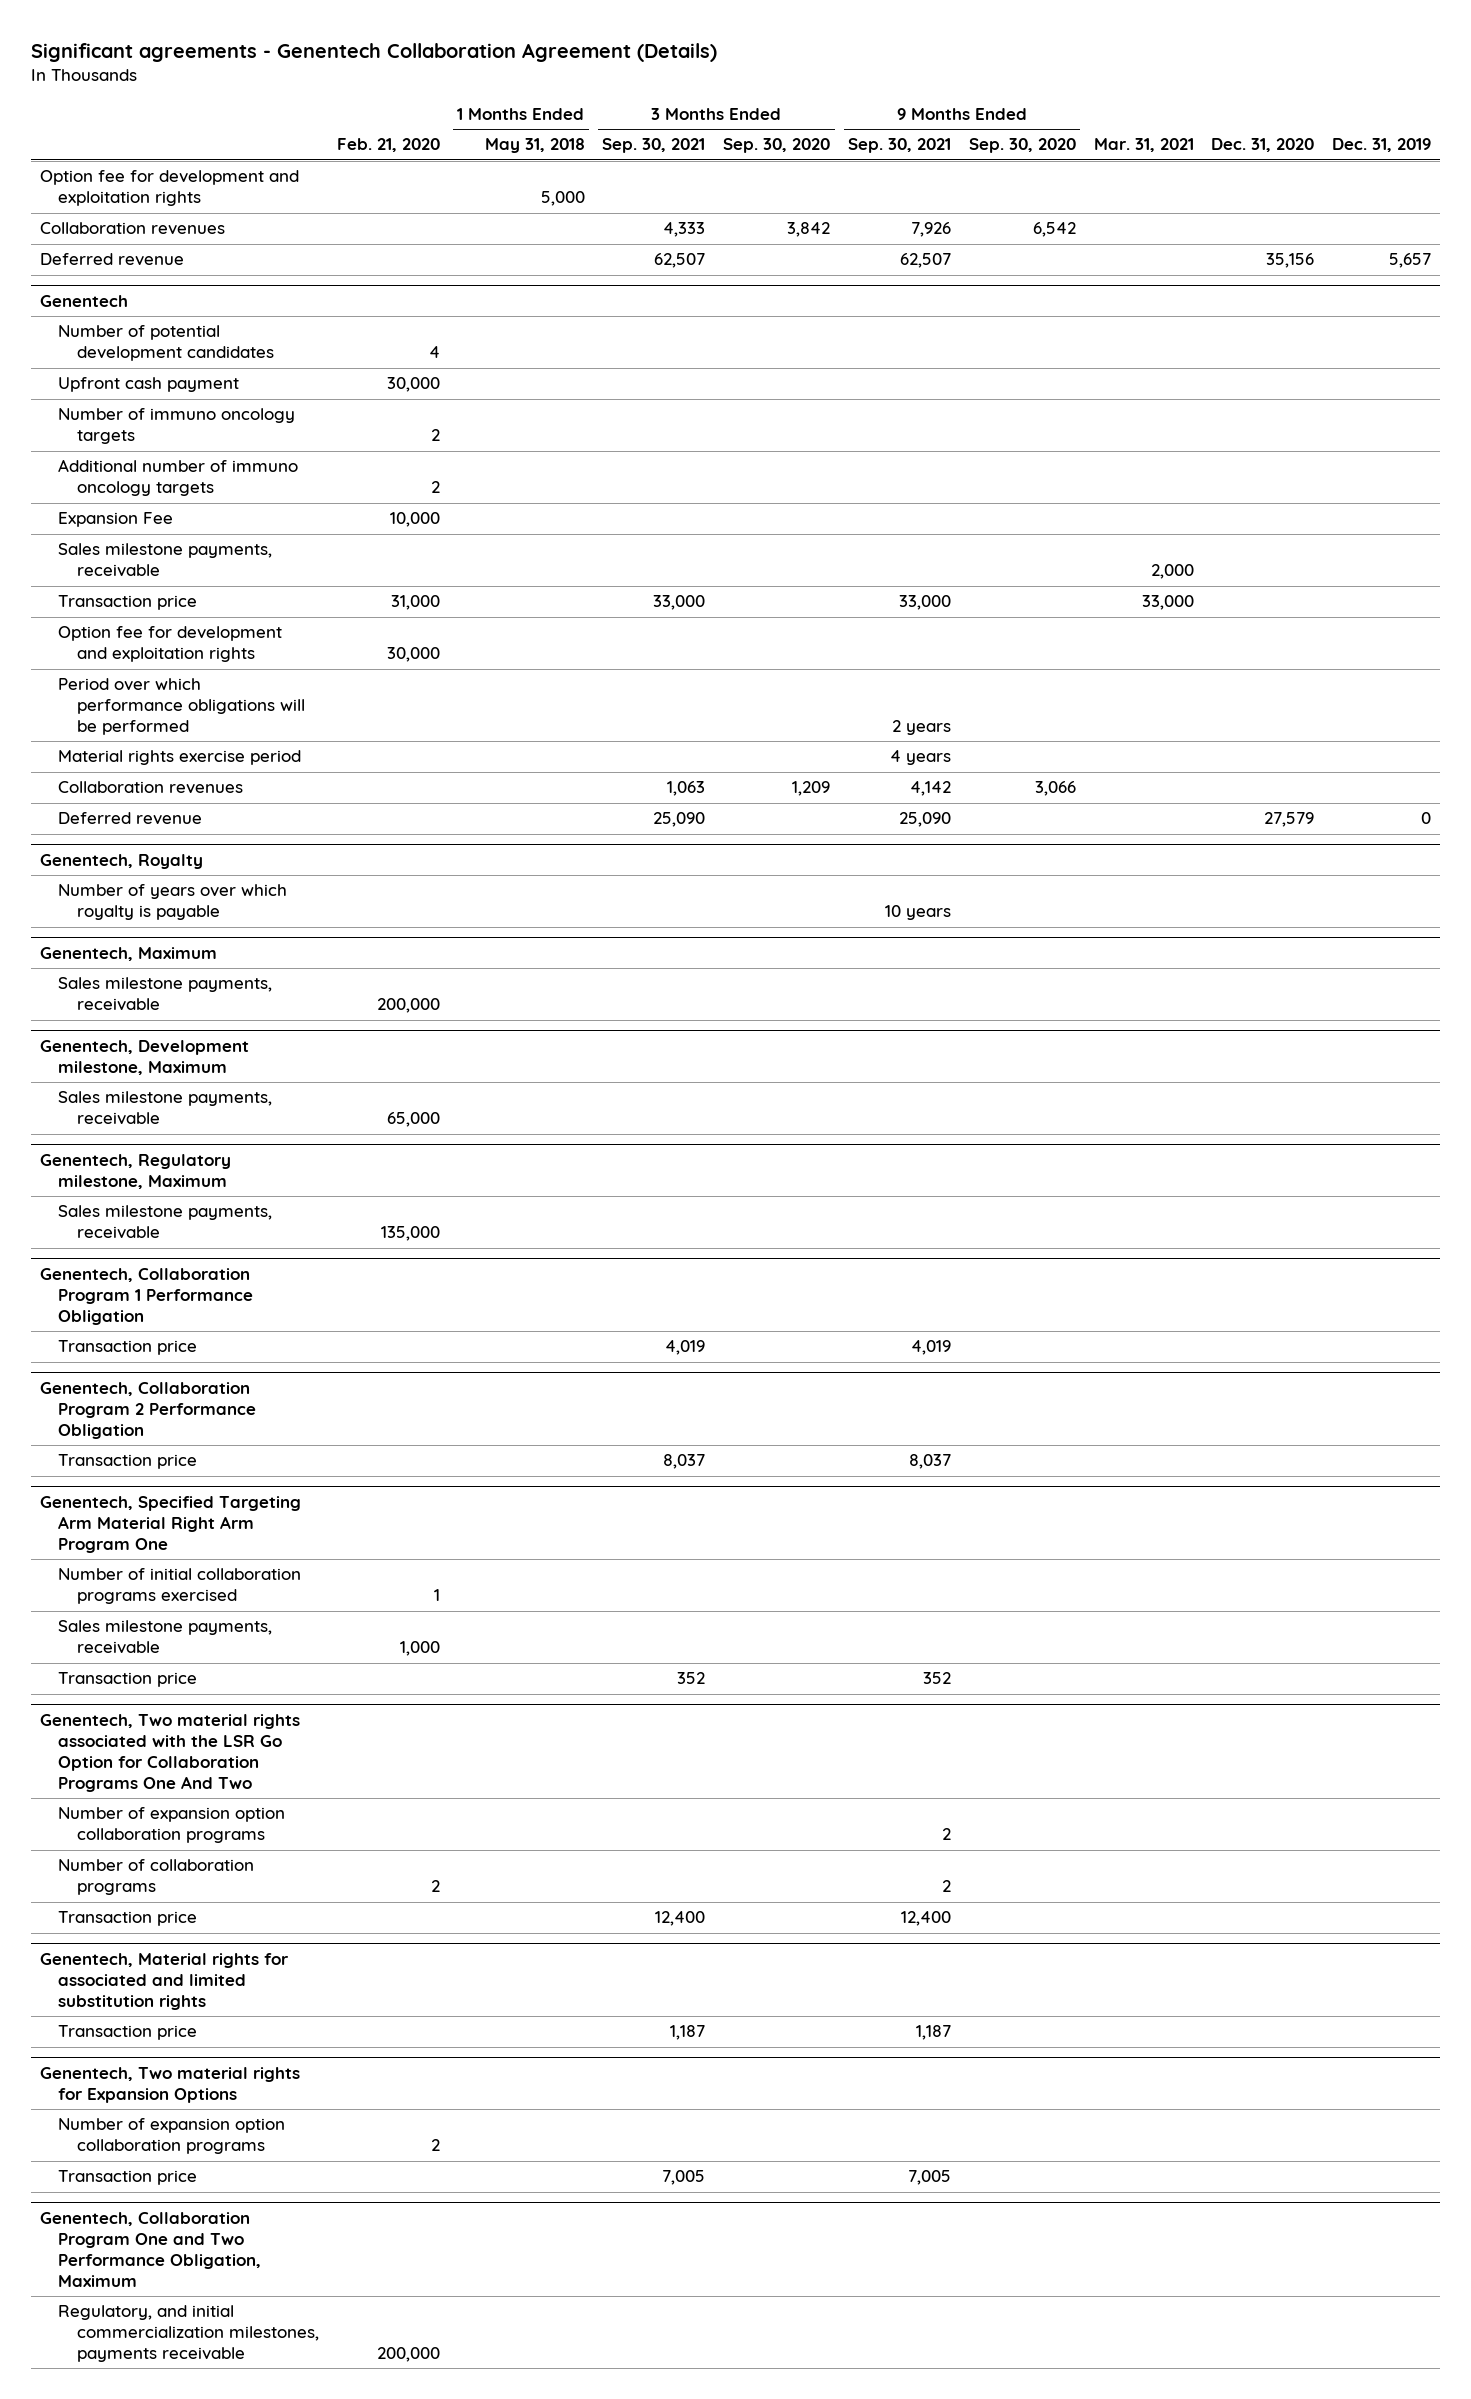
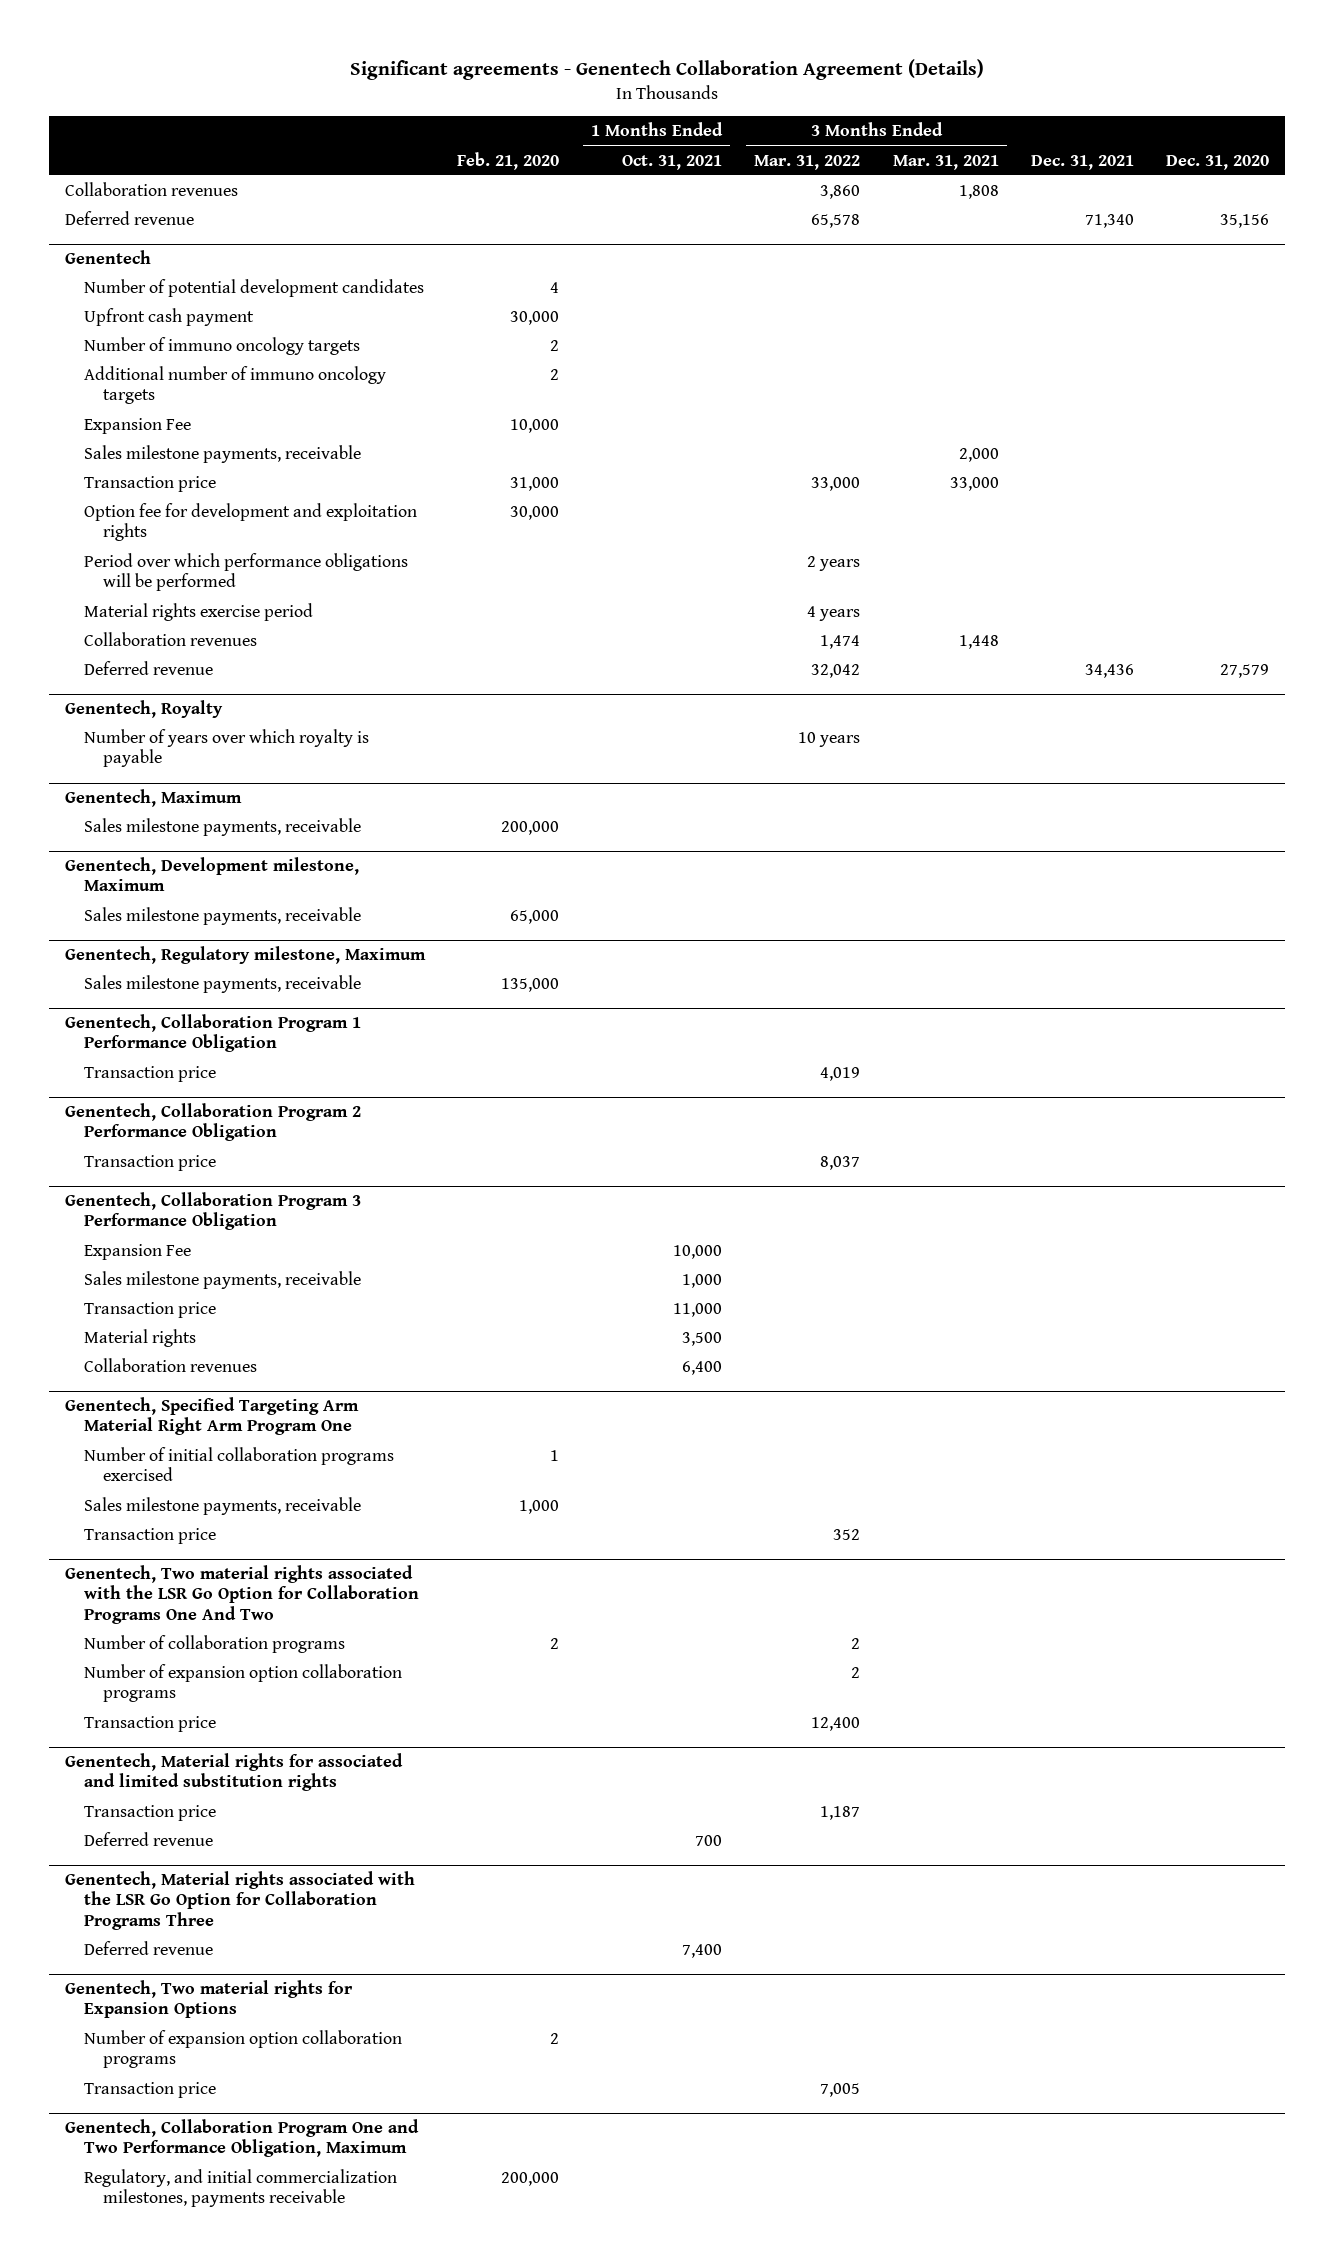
- | Feb. 21, 2020 | 1 Months Ended May 31, 2018 | 3 Months Ended Sep. 30, 2021 | 3 Months Ended Sep. 30, 2020 | 9 Months Ended Sep. 30, 2021 | 9 Months Ended Sep. 30, 2020 | Mar. 31, 2021 | Dec. 31, 2020 | Dec. 31, 2019
+ | Feb. 21, 2020 | 1 Months Ended Oct. 31, 2021 | 3 Months Ended Mar. 31, 2022 | 3 Months Ended Mar. 31, 2021 | Dec. 31, 2021 | Dec. 31, 2020
- Option fee for development and exploitation rights | | 5,000 | | | | | | |
+ Genentech, Collaboration Program 3 Performance Obligation
+ Expansion Fee | | 10,000 | | | |
+ Sales milestone payments, receivable | | 1,000 | | | |
+ Transaction price | | 11,000 | | | |
+ Material rights | | 3,500 | | | |
+ Collaboration revenues | | 6,400 | | | |
@ Genentech, Two material rights associated with the LSR Go Option for Collaboration Programs One And Two
moved down: Number of expansion option collaboration programs | | | 2 | | |
@ Genentech, Material rights for associated and limited substitution rights
+ Deferred revenue | | 700 | | | |
+ Genentech, Material rights associated with the LSR Go Option for Collaboration Programs Three
+ Deferred revenue | | 7,400 | | | |

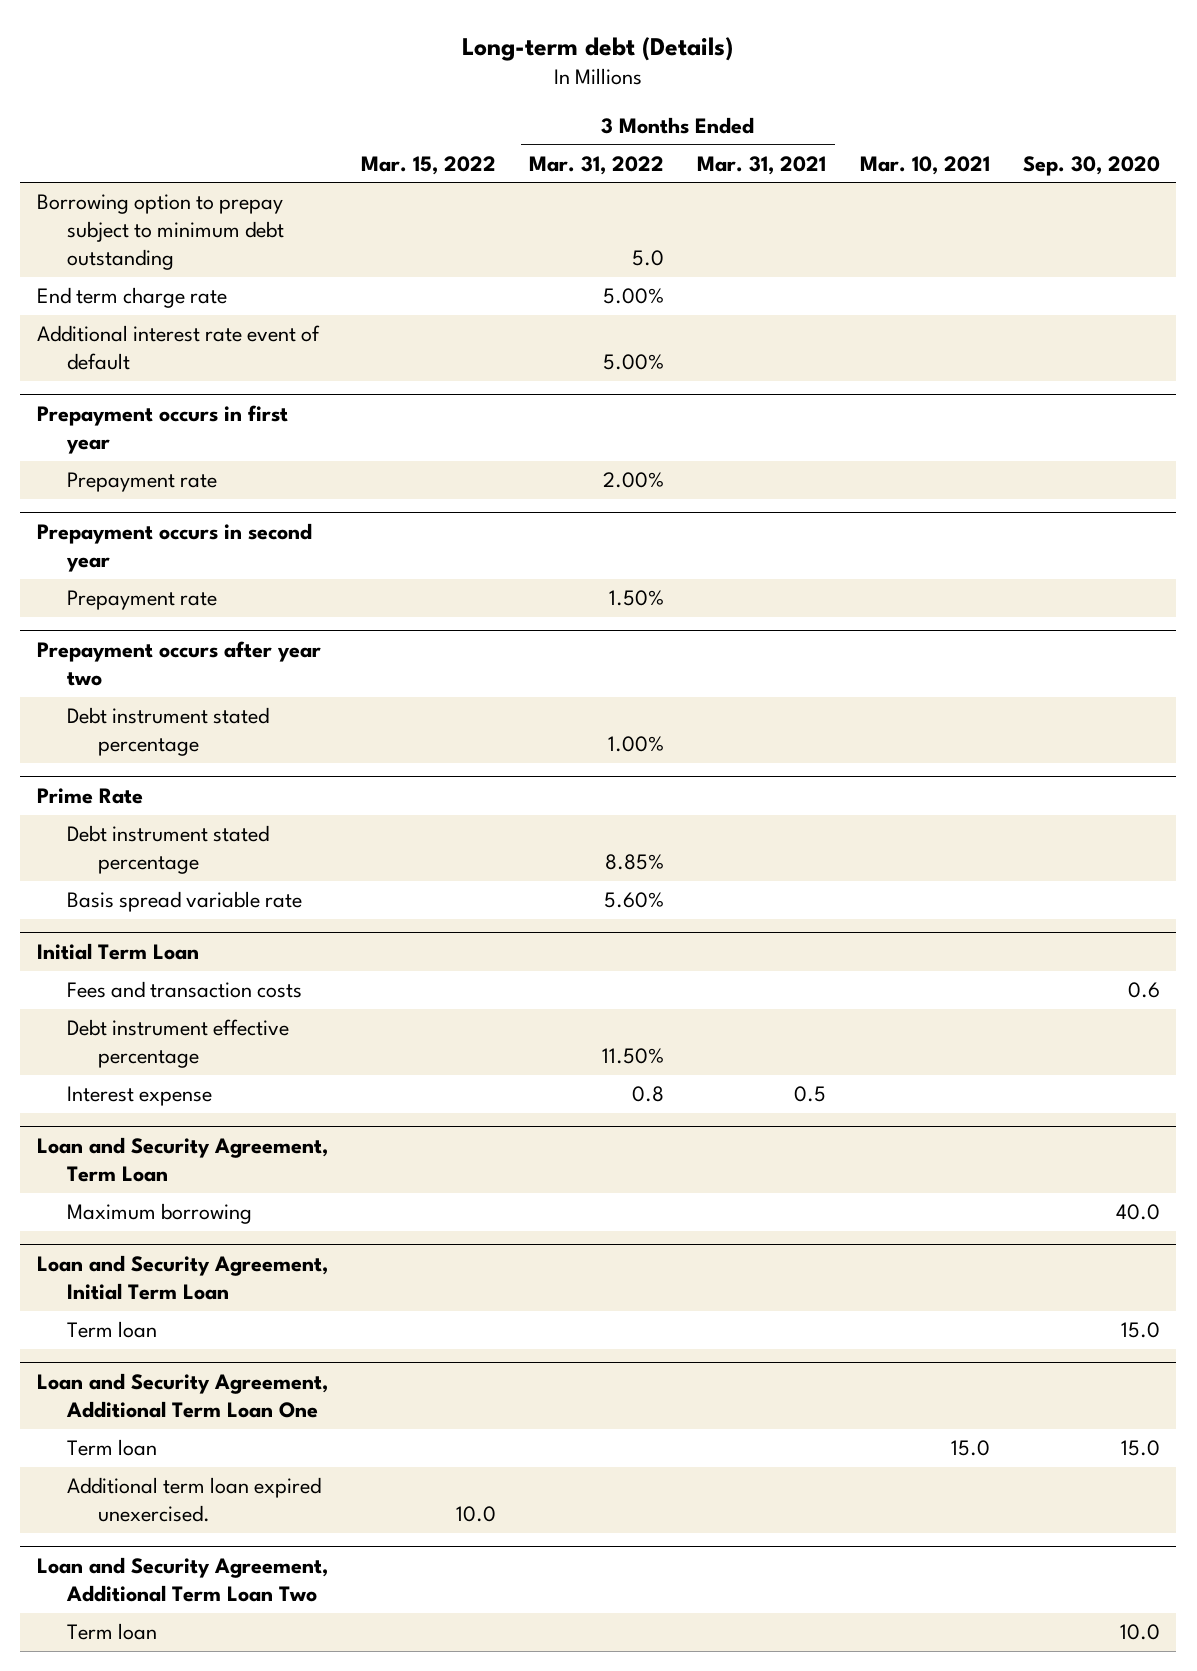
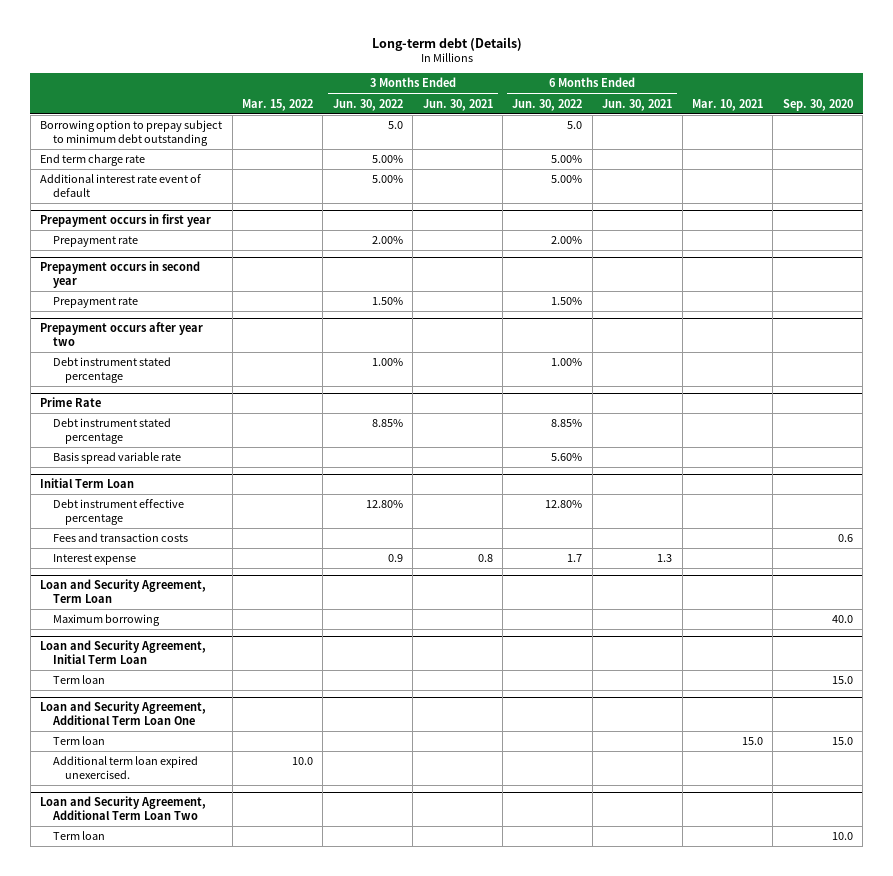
- | Mar. 15, 2022 | 3 Months Ended Mar. 31, 2022 | 3 Months Ended Mar. 31, 2021 | Mar. 10, 2021 | Sep. 30, 2020
+ | Mar. 15, 2022 | 3 Months Ended Jun. 30, 2022 | 3 Months Ended Jun. 30, 2021 | 6 Months Ended Jun. 30, 2022 | 6 Months Ended Jun. 30, 2021 | Mar. 10, 2021 | Sep. 30, 2020
@ Initial Term Loan
moved down: Fees and transaction costs | | | | | | | 0.6

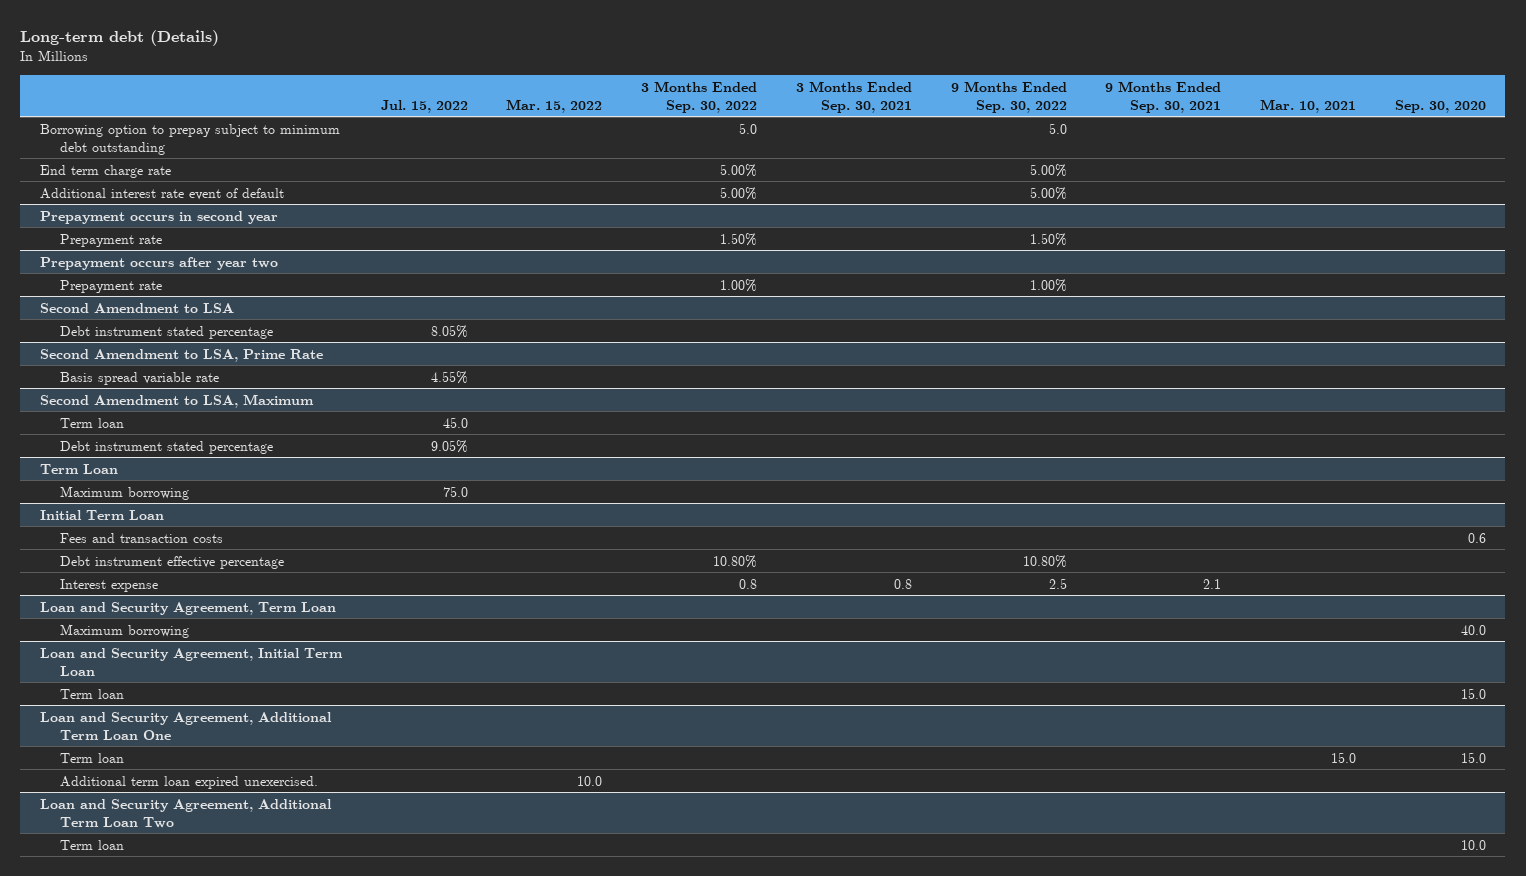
- | Mar. 15, 2022 | 3 Months Ended Jun. 30, 2022 | 3 Months Ended Jun. 30, 2021 | 6 Months Ended Jun. 30, 2022 | 6 Months Ended Jun. 30, 2021 | Mar. 10, 2021 | Sep. 30, 2020
+ | Jul. 15, 2022 | Mar. 15, 2022 | 3 Months Ended Sep. 30, 2022 | 3 Months Ended Sep. 30, 2021 | 9 Months Ended Sep. 30, 2022 | 9 Months Ended Sep. 30, 2021 | Mar. 10, 2021 | Sep. 30, 2020
- Prepayment occurs in first year
- Prepayment rate | | 2.00% | | 2.00% | | |
@ Prepayment occurs after year two
- Debt instrument stated percentage | | 1.00% | | 1.00% | | |
- Prime Rate
- Debt instrument stated percentage | | 8.85% | | 8.85% | | |
@ Prepayment occurs after year two
+ Prepayment rate | | | 1.00% | | 1.00% | | |
+ Second Amendment to LSA
+ Debt instrument stated percentage | 8.05% | | | | | | |
+ Second Amendment to LSA, Prime Rate
+ Second Amendment to LSA, Maximum
+ Term loan | 45.0 | | | | | | |
+ Debt instrument stated percentage | 9.05% | | | | | | |
+ Term Loan
+ Maximum borrowing | 75.0 | | | | | | |
@ Initial Term Loan
moved down: Debt instrument effective percentage | | | 10.80% | | 10.80% | | |

